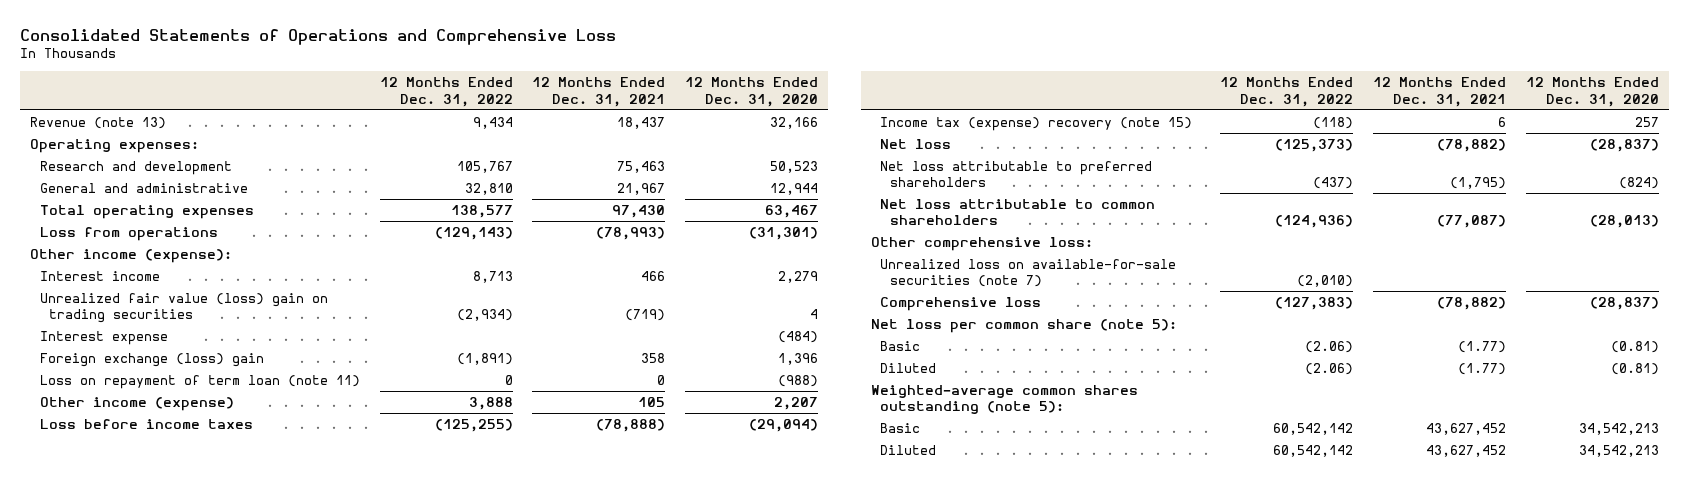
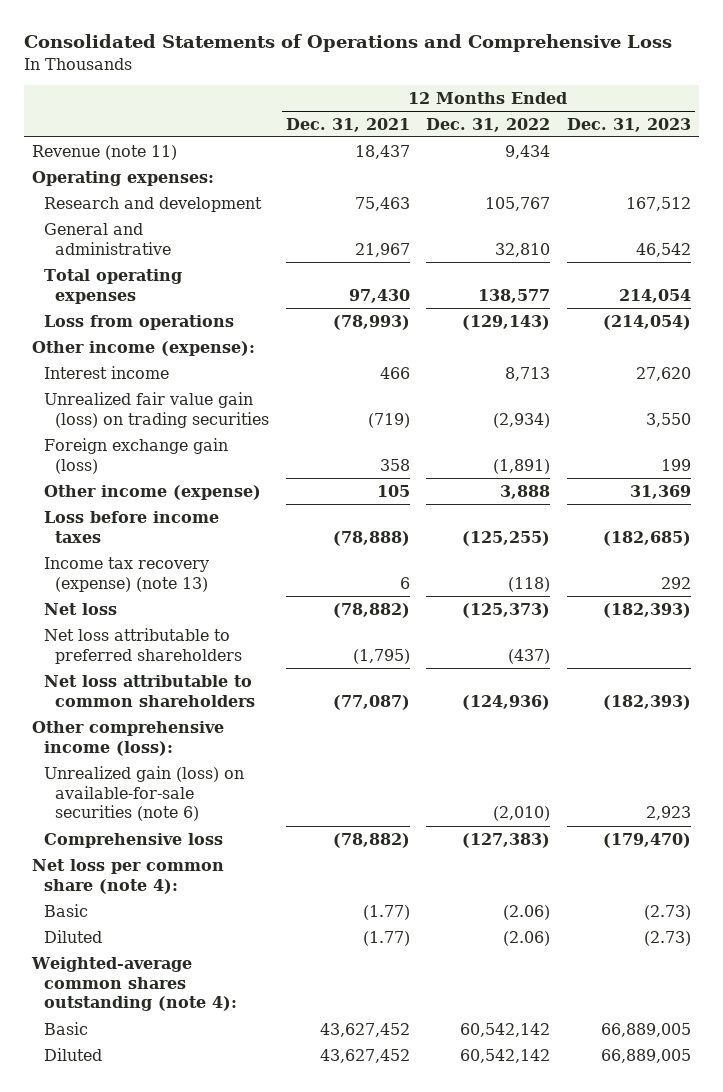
- | 12 Months Ended Dec. 31, 2022 | 12 Months Ended Dec. 31, 2021 | 12 Months Ended Dec. 31, 2020
+ | 12 Months Ended Dec. 31, 2021 | 12 Months Ended Dec. 31, 2022 | 12 Months Ended Dec. 31, 2023
- Revenue (note 13) | 9,434 | 18,437 | 32,166
+ Revenue (note 11) | 18,437 | 9,434 |
- Unrealized fair value (loss) gain on trading securities | (2,934) | (719) | 4
- Interest expense | | | (484)
- Foreign exchange (loss) gain | (1,891) | 358 | 1,396
- Loss on repayment of term loan (note 11) | 0 | 0 | (988)
+ Unrealized fair value gain (loss) on trading securities | (719) | (2,934) | 3,550
+ Foreign exchange gain (loss) | 358 | (1,891) | 199
- Income tax (expense) recovery (note 15) | (118) | 6 | 257
+ Income tax recovery (expense) (note 13) | 6 | (118) | 292
- Other comprehensive loss:
- Unrealized loss on available-for-sale securities (note 7) | (2,010) | |
+ Other comprehensive income (loss):
+ Unrealized gain (loss) on available-for-sale securities (note 6) | | (2,010) | 2,923
- Net loss per common share (note 5):
+ Net loss per common share (note 4):
- Weighted-average common shares outstanding (note 5):
+ Weighted-average common shares outstanding (note 4):

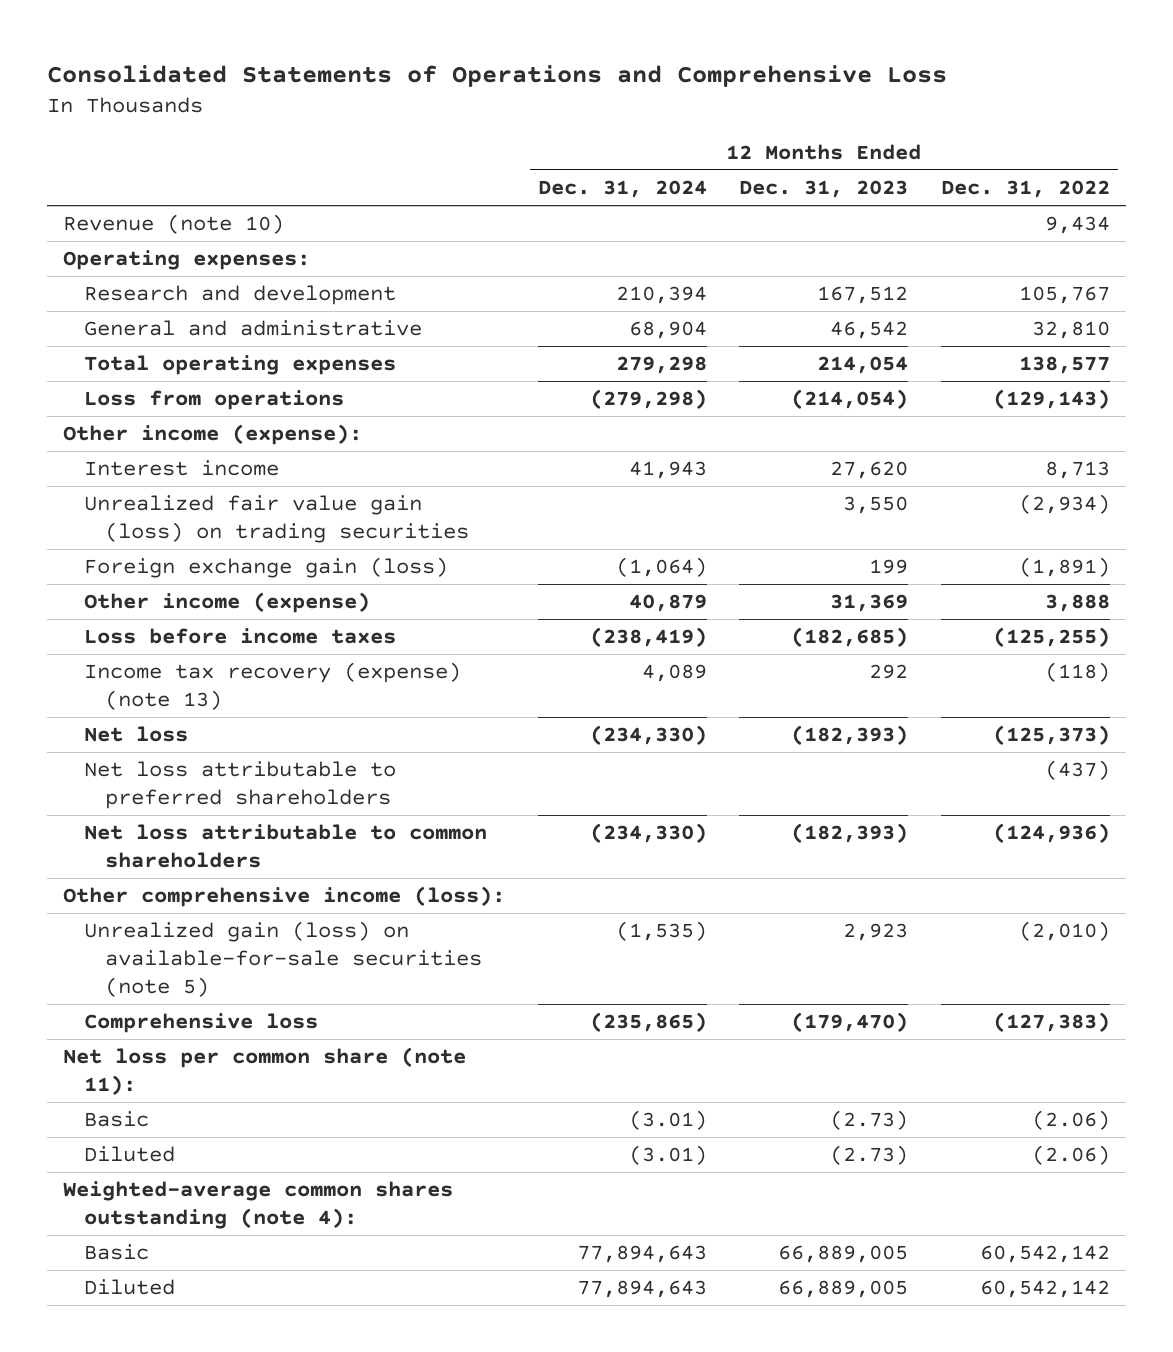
- | 12 Months Ended Dec. 31, 2021 | 12 Months Ended Dec. 31, 2022 | 12 Months Ended Dec. 31, 2023
+ | 12 Months Ended Dec. 31, 2024 | 12 Months Ended Dec. 31, 2023 | 12 Months Ended Dec. 31, 2022
- Revenue (note 11) | 18,437 | 9,434 |
+ Revenue (note 10) | | | 9,434
- Unrealized gain (loss) on available-for-sale securities (note 6) | | (2,010) | 2,923
+ Unrealized gain (loss) on available-for-sale securities (note 5) | (1,535) | 2,923 | (2,010)
- Net loss per common share (note 4):
+ Net loss per common share (note 11):

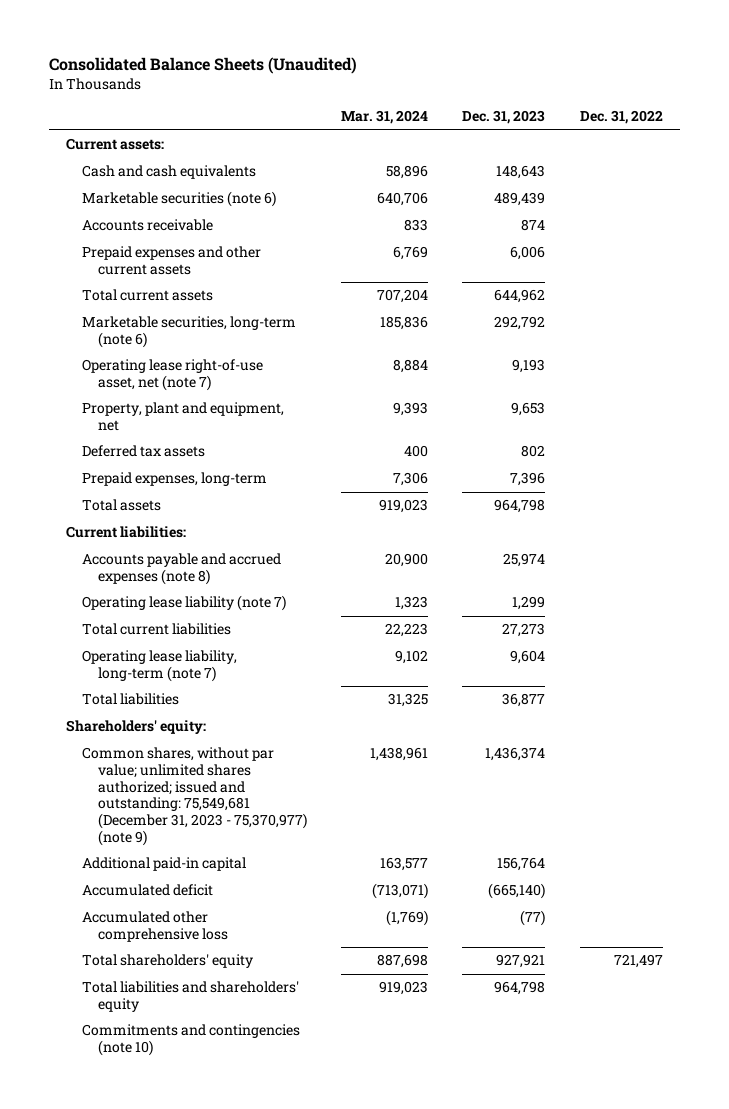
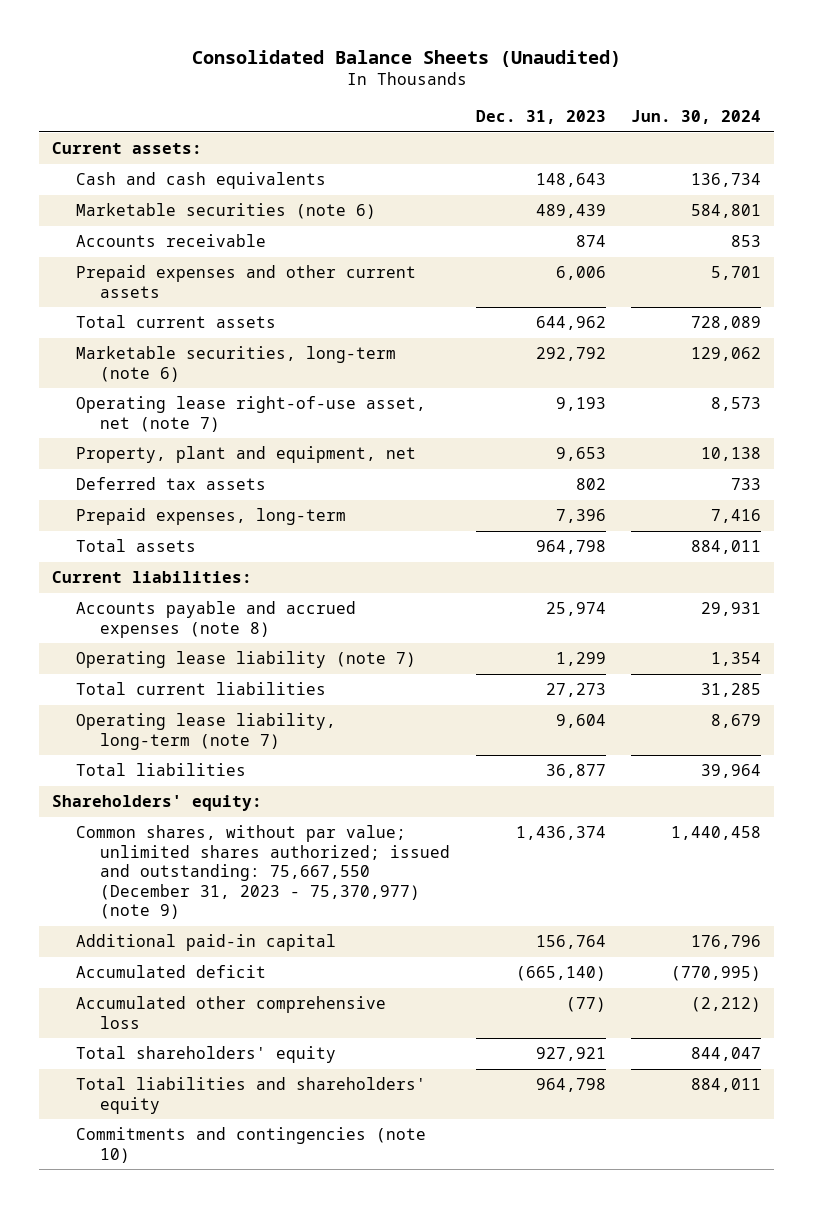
- | Mar. 31, 2024 | Dec. 31, 2023 | Dec. 31, 2022
+ | Dec. 31, 2023 | Jun. 30, 2024
- Common shares, without par value; unlimited shares authorized; issued and outstanding: 75,549,681 (December 31, 2023 - 75,370,977) (note 9) | 1,438,961 | 1,436,374 |
+ Common shares, without par value; unlimited shares authorized; issued and outstanding: 75,667,550 (December 31, 2023 - 75,370,977) (note 9) | 1,436,374 | 1,440,458

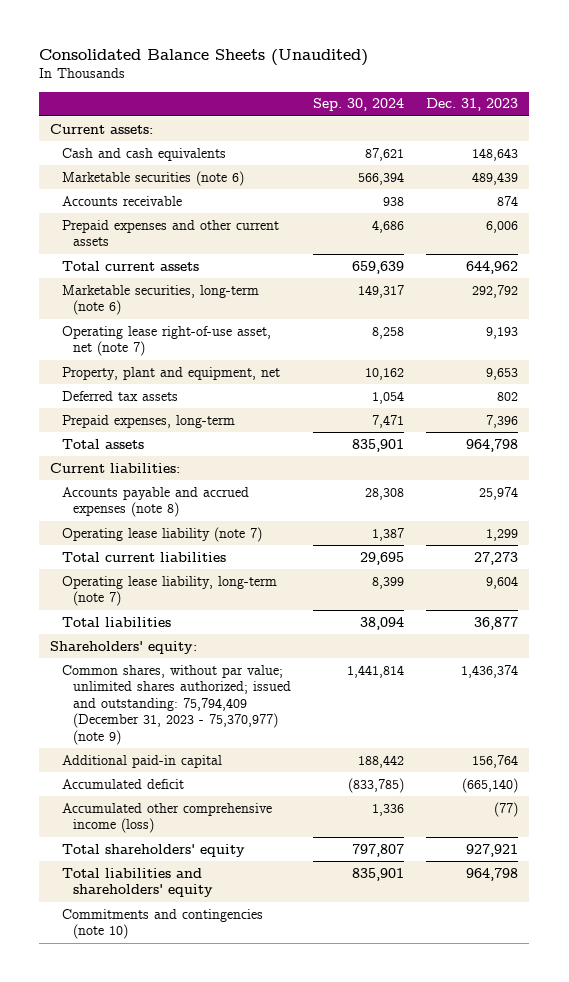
- | Dec. 31, 2023 | Jun. 30, 2024
+ | Sep. 30, 2024 | Dec. 31, 2023
- Common shares, without par value; unlimited shares authorized; issued and outstanding: 75,667,550 (December 31, 2023 - 75,370,977) (note 9) | 1,436,374 | 1,440,458
+ Common shares, without par value; unlimited shares authorized; issued and outstanding: 75,794,409 (December 31, 2023 - 75,370,977) (note 9) | 1,441,814 | 1,436,374
- Accumulated other comprehensive loss | (77) | (2,212)
+ Accumulated other comprehensive income (loss) | 1,336 | (77)

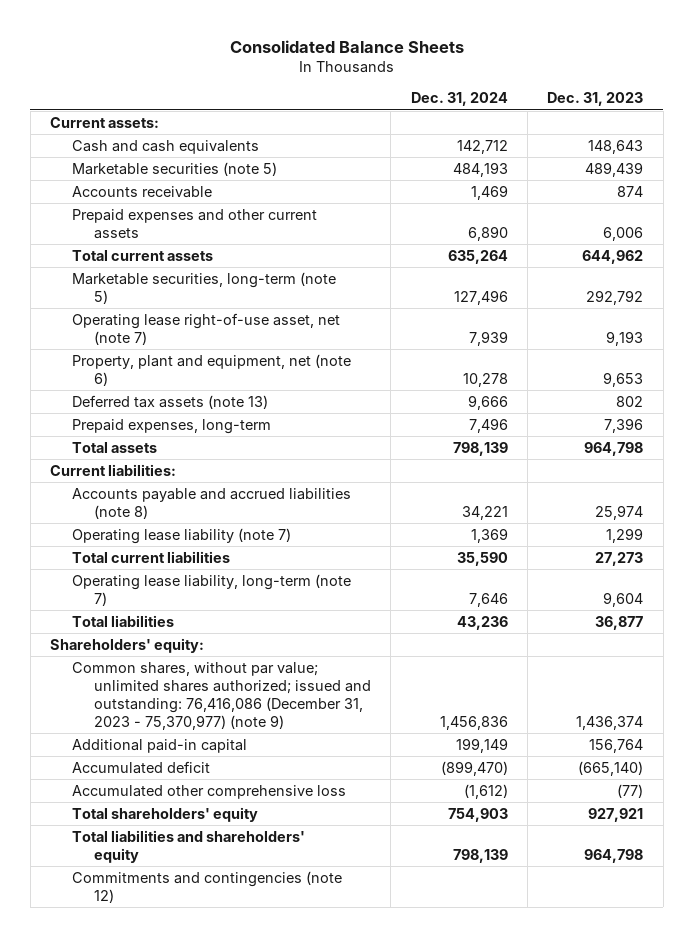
- Consolidated Balance Sheets (Unaudited)
+ Consolidated Balance Sheets
- | Sep. 30, 2024 | Dec. 31, 2023
+ | Dec. 31, 2024 | Dec. 31, 2023
- Marketable securities (note 6) | 566,394 | 489,439
+ Marketable securities (note 5) | 484,193 | 489,439
- Marketable securities, long-term (note 6) | 149,317 | 292,792
+ Marketable securities, long-term (note 5) | 127,496 | 292,792
- Property, plant and equipment, net | 10,162 | 9,653
- Deferred tax assets | 1,054 | 802
+ Property, plant and equipment, net (note 6) | 10,278 | 9,653
+ Deferred tax assets (note 13) | 9,666 | 802
- Accounts payable and accrued expenses (note 8) | 28,308 | 25,974
+ Accounts payable and accrued liabilities (note 8) | 34,221 | 25,974
- Common shares, without par value; unlimited shares authorized; issued and outstanding: 75,794,409 (December 31, 2023 - 75,370,977) (note 9) | 1,441,814 | 1,436,374
+ Common shares, without par value; unlimited shares authorized; issued and outstanding: 76,416,086 (December 31, 2023 - 75,370,977) (note 9) | 1,456,836 | 1,436,374
- Accumulated other comprehensive income (loss) | 1,336 | (77)
+ Accumulated other comprehensive loss | (1,612) | (77)
- Commitments and contingencies (note 10)
+ Commitments and contingencies (note 12)

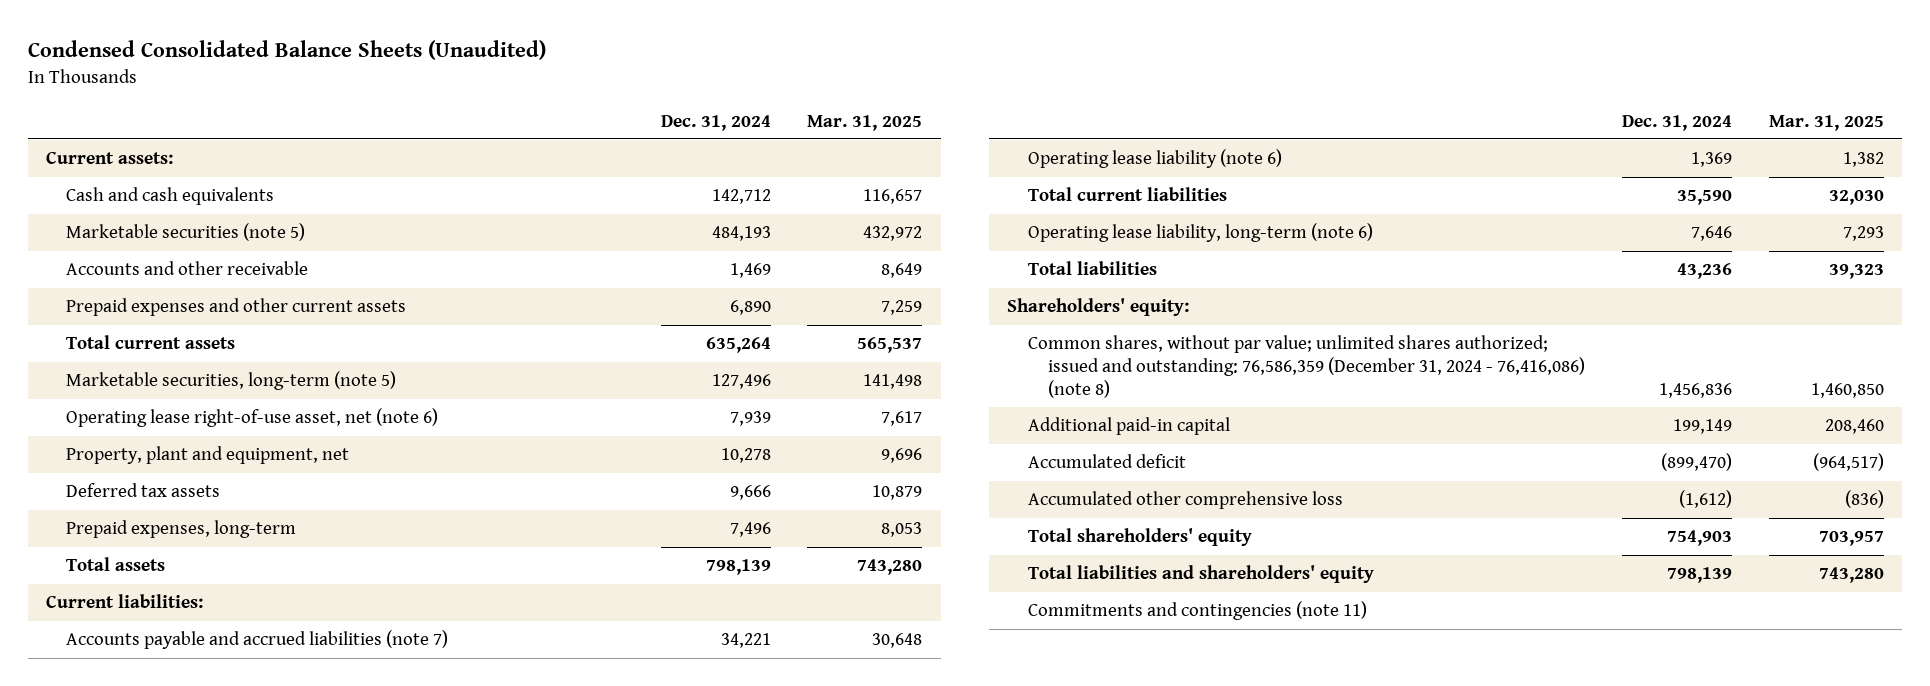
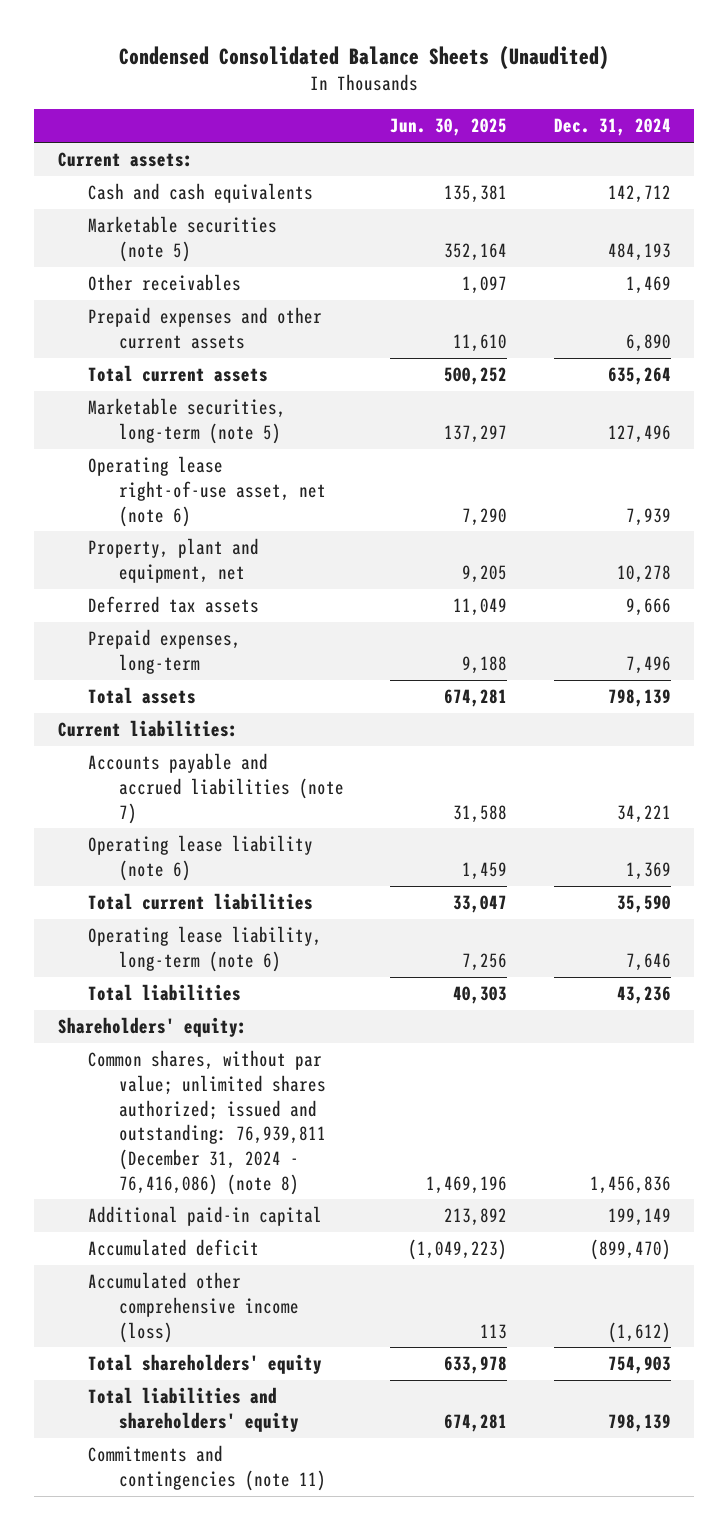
- | Dec. 31, 2024 | Mar. 31, 2025
+ | Jun. 30, 2025 | Dec. 31, 2024
- Accounts and other receivable | 1,469 | 8,649
+ Other receivables | 1,097 | 1,469
- Common shares, without par value; unlimited shares authorized; issued and outstanding: 76,586,359 (December 31, 2024 - 76,416,086) (note 8) | 1,456,836 | 1,460,850
+ Common shares, without par value; unlimited shares authorized; issued and outstanding: 76,939,811 (December 31, 2024 - 76,416,086) (note 8) | 1,469,196 | 1,456,836
- Accumulated other comprehensive loss | (1,612) | (836)
+ Accumulated other comprehensive income (loss) | 113 | (1,612)

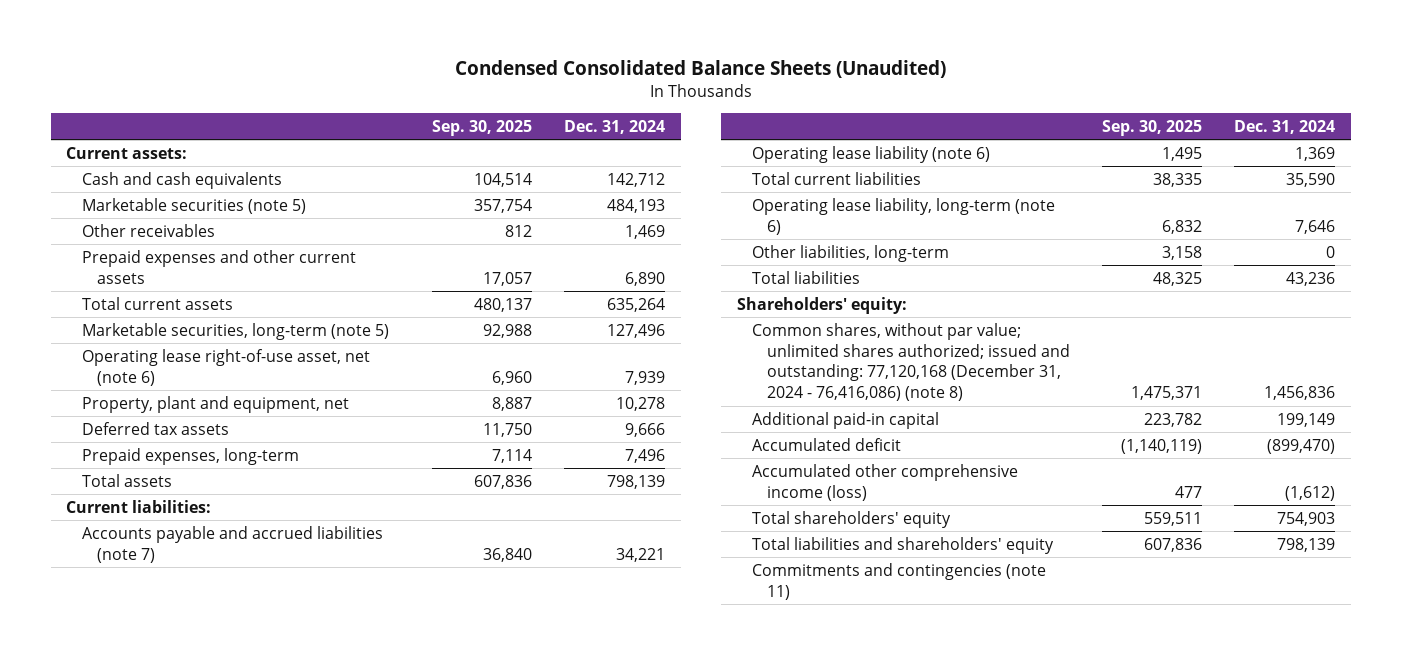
- | Jun. 30, 2025 | Dec. 31, 2024
+ | Sep. 30, 2025 | Dec. 31, 2024
+ Other liabilities, long-term | 3,158 | 0
- Common shares, without par value; unlimited shares authorized; issued and outstanding: 76,939,811 (December 31, 2024 - 76,416,086) (note 8) | 1,469,196 | 1,456,836
+ Common shares, without par value; unlimited shares authorized; issued and outstanding: 77,120,168 (December 31, 2024 - 76,416,086) (note 8) | 1,475,371 | 1,456,836

